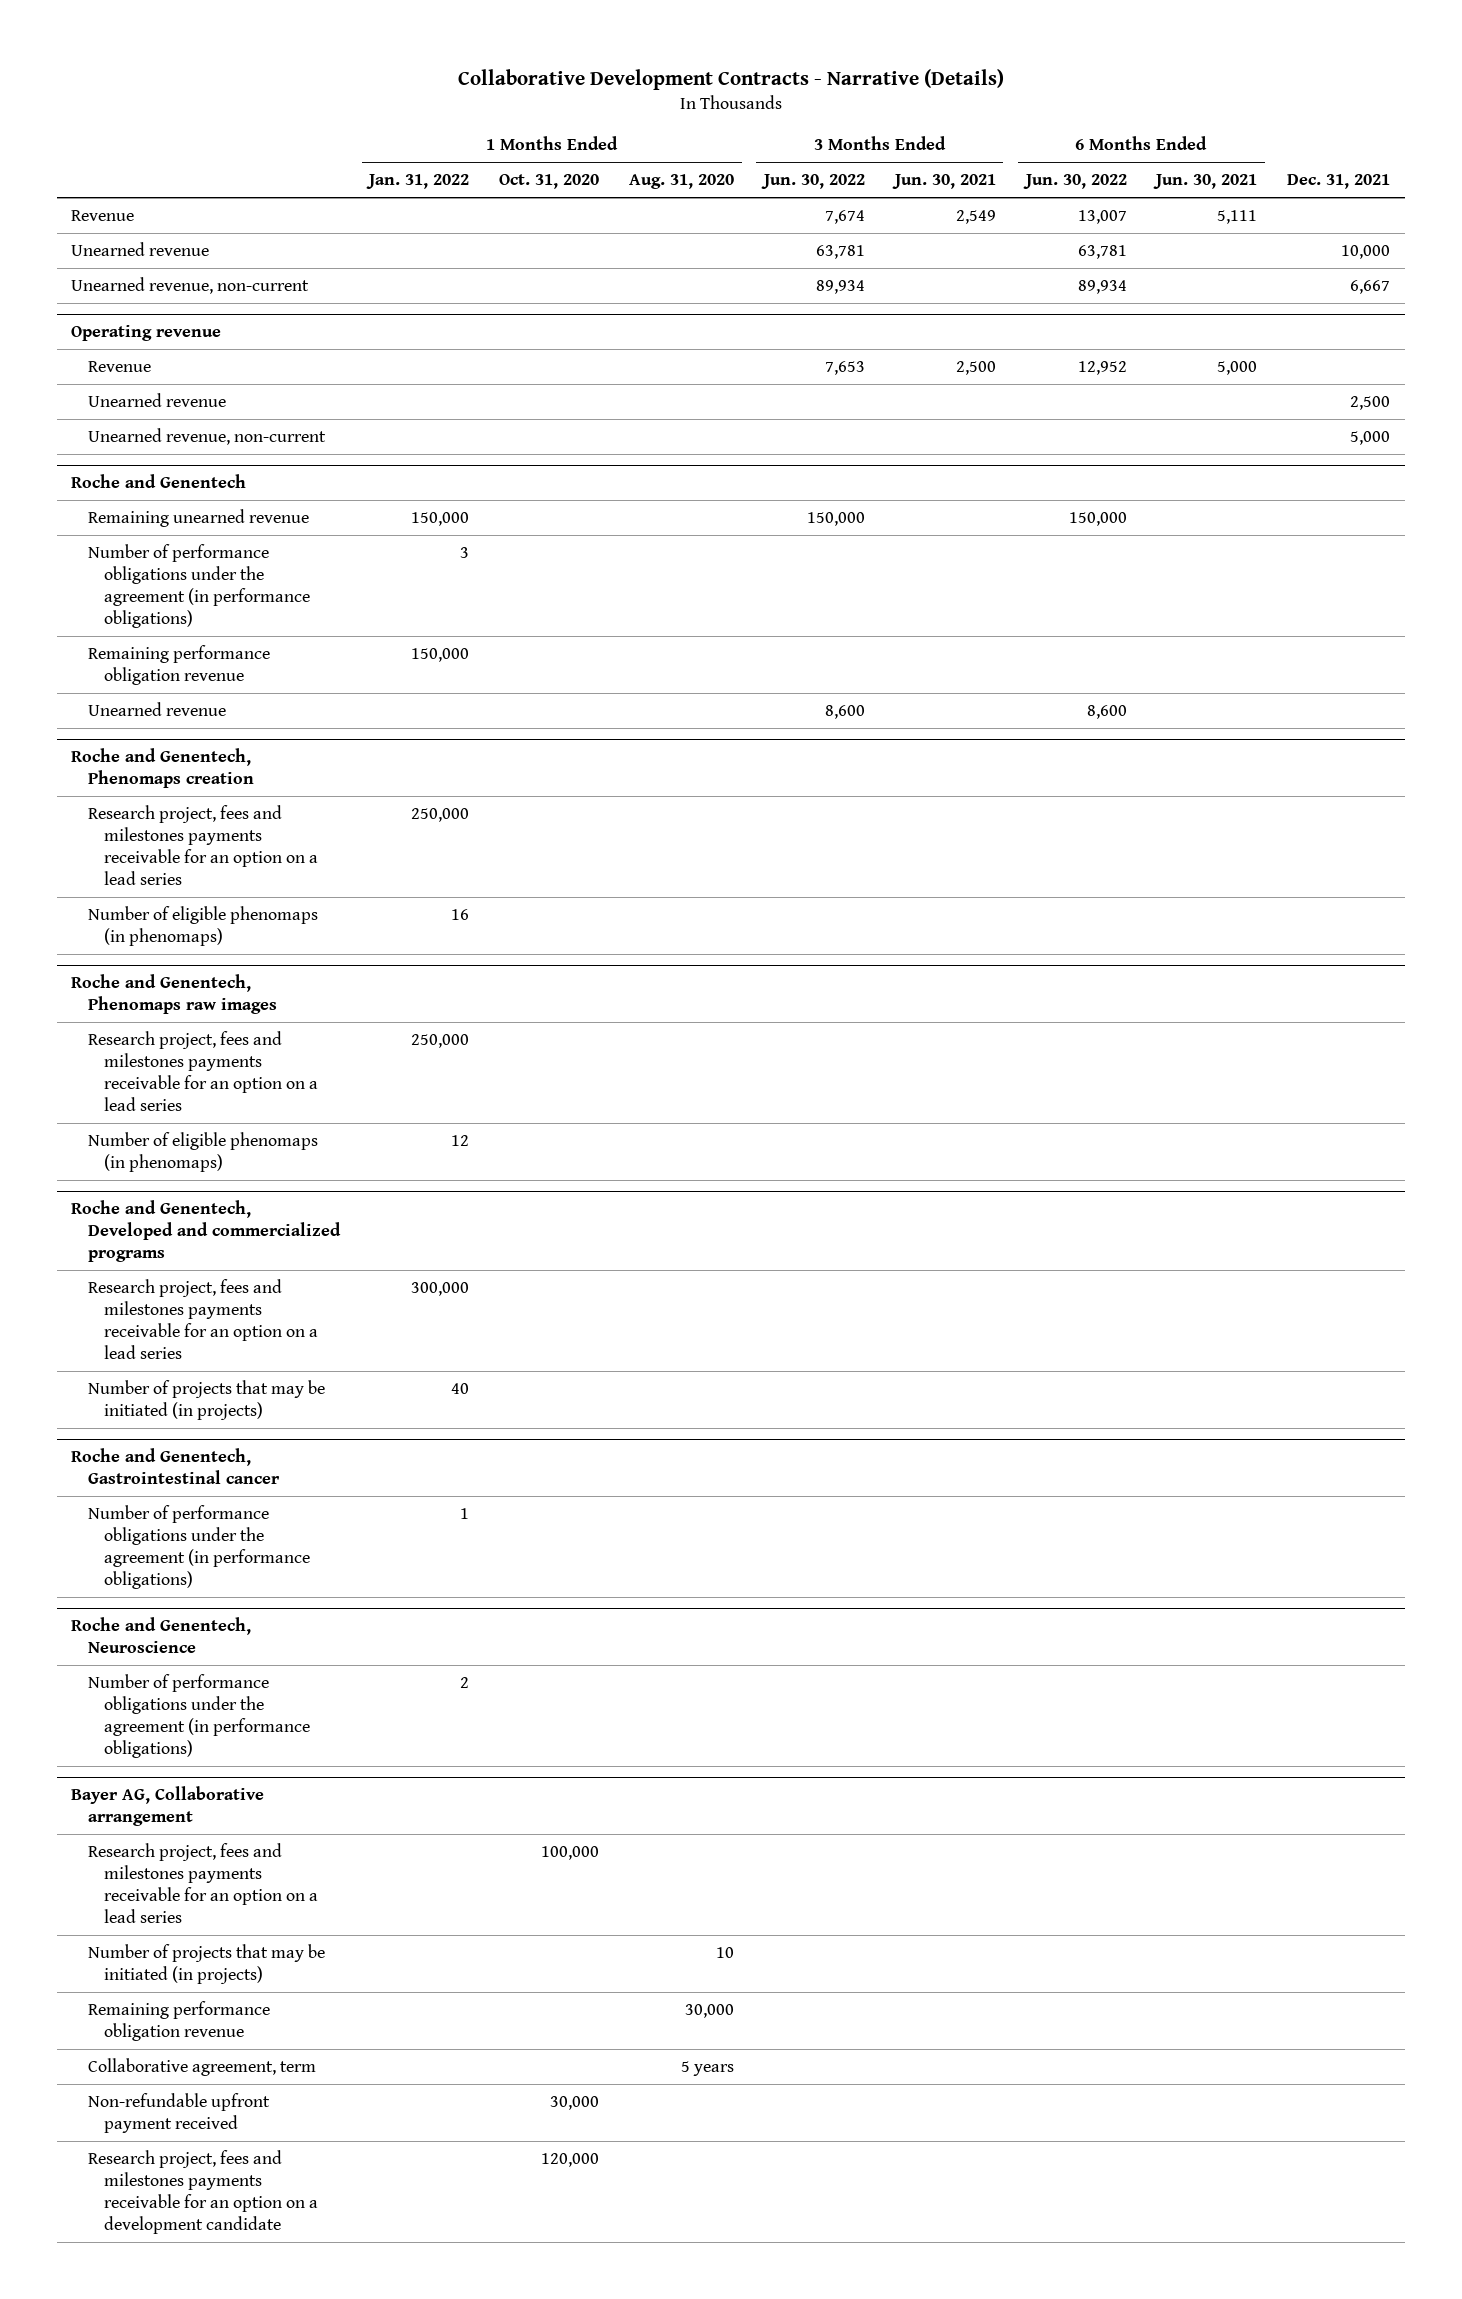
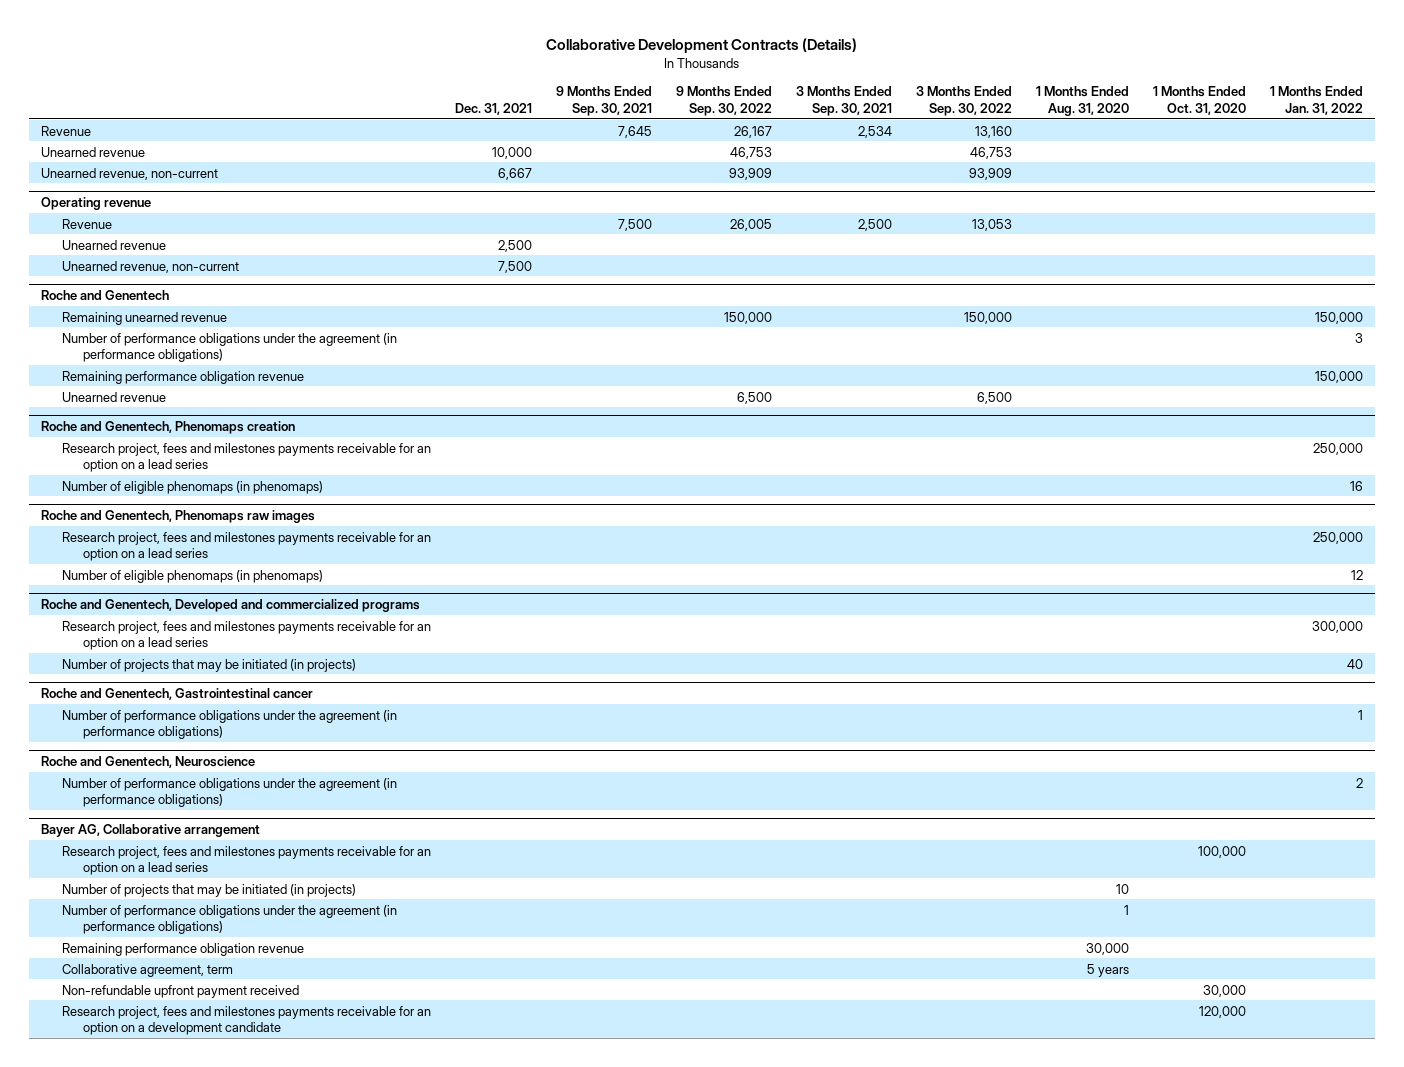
- Collaborative Development Contracts - Narrative (Details)
+ Collaborative Development Contracts (Details)
- | 1 Months Ended Jan. 31, 2022 | 1 Months Ended Oct. 31, 2020 | 1 Months Ended Aug. 31, 2020 | 3 Months Ended Jun. 30, 2022 | 3 Months Ended Jun. 30, 2021 | 6 Months Ended Jun. 30, 2022 | 6 Months Ended Jun. 30, 2021 | Dec. 31, 2021
+ | Dec. 31, 2021 | 9 Months Ended Sep. 30, 2021 | 9 Months Ended Sep. 30, 2022 | 3 Months Ended Sep. 30, 2021 | 3 Months Ended Sep. 30, 2022 | 1 Months Ended Aug. 31, 2020 | 1 Months Ended Oct. 31, 2020 | 1 Months Ended Jan. 31, 2022
@ Operating revenue
- Unearned revenue, non-current | | | | | | | | 5,000
+ Unearned revenue, non-current | 7,500 | | | | | | |
@ Bayer AG, Collaborative arrangement
+ Number of performance obligations under the agreement (in performance obligations) | | | | | | 1 | |

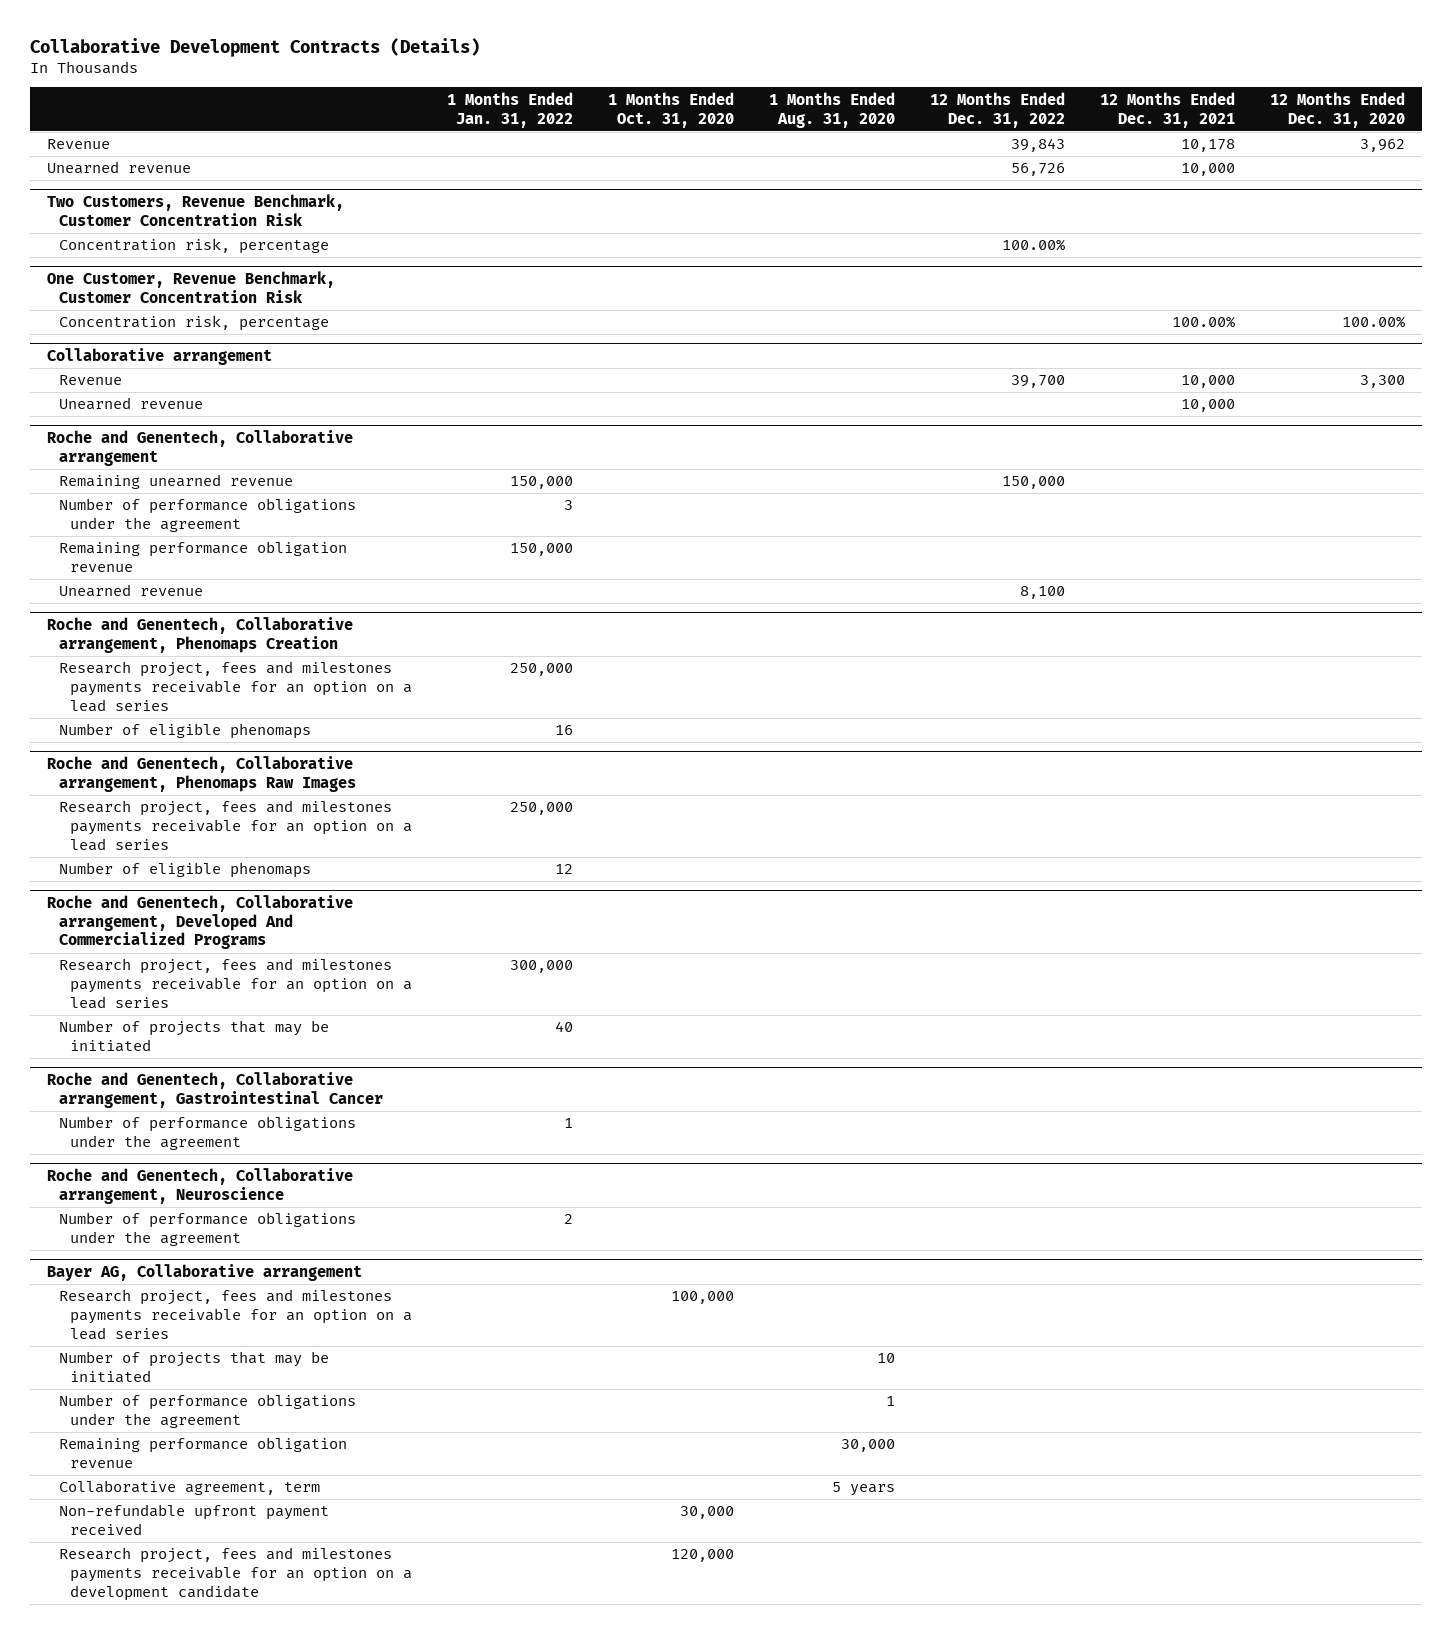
- | Dec. 31, 2021 | 9 Months Ended Sep. 30, 2021 | 9 Months Ended Sep. 30, 2022 | 3 Months Ended Sep. 30, 2021 | 3 Months Ended Sep. 30, 2022 | 1 Months Ended Aug. 31, 2020 | 1 Months Ended Oct. 31, 2020 | 1 Months Ended Jan. 31, 2022
+ | 1 Months Ended Jan. 31, 2022 | 1 Months Ended Oct. 31, 2020 | 1 Months Ended Aug. 31, 2020 | 12 Months Ended Dec. 31, 2022 | 12 Months Ended Dec. 31, 2021 | 12 Months Ended Dec. 31, 2020
- Unearned revenue, non-current | 6,667 | | 93,909 | | 93,909 | | |
- Operating revenue
- Revenue | | 7,500 | 26,005 | 2,500 | 13,053 | | |
- Unearned revenue | 2,500 | | | | | | |
- Unearned revenue, non-current | 7,500 | | | | | | |
- Roche and Genentech
+ Two Customers, Revenue Benchmark, Customer Concentration Risk
+ Concentration risk, percentage | | | | 100.00% | |
+ One Customer, Revenue Benchmark, Customer Concentration Risk
+ Concentration risk, percentage | | | | | 100.00% | 100.00%
+ Collaborative arrangement
+ Revenue | | | | 39,700 | 10,000 | 3,300
+ Unearned revenue | | | | | 10,000 |
+ Roche and Genentech, Collaborative arrangement
- Number of performance obligations under the agreement (in performance obligations) | | | | | | | | 3
+ Number of performance obligations under the agreement | 3 | | | | |
- Roche and Genentech, Phenomaps creation
+ Roche and Genentech, Collaborative arrangement, Phenomaps Creation
- Number of eligible phenomaps (in phenomaps) | | | | | | | | 16
- Roche and Genentech, Phenomaps raw images
+ Number of eligible phenomaps | 16 | | | | |
+ Roche and Genentech, Collaborative arrangement, Phenomaps Raw Images
- Number of eligible phenomaps (in phenomaps) | | | | | | | | 12
- Roche and Genentech, Developed and commercialized programs
+ Number of eligible phenomaps | 12 | | | | |
+ Roche and Genentech, Collaborative arrangement, Developed And Commercialized Programs
- Number of projects that may be initiated (in projects) | | | | | | | | 40
- Roche and Genentech, Gastrointestinal cancer
- Number of performance obligations under the agreement (in performance obligations) | | | | | | | | 1
- Roche and Genentech, Neuroscience
- Number of performance obligations under the agreement (in performance obligations) | | | | | | | | 2
+ Number of projects that may be initiated | 40 | | | | |
+ Roche and Genentech, Collaborative arrangement, Gastrointestinal Cancer
+ Number of performance obligations under the agreement | 1 | | | | |
+ Roche and Genentech, Collaborative arrangement, Neuroscience
+ Number of performance obligations under the agreement | 2 | | | | |
@ Bayer AG, Collaborative arrangement
- Number of projects that may be initiated (in projects) | | | | | | 10 | |
- Number of performance obligations under the agreement (in performance obligations) | | | | | | 1 | |
+ Number of projects that may be initiated | | | 10 | | |
+ Number of performance obligations under the agreement | | | 1 | | |

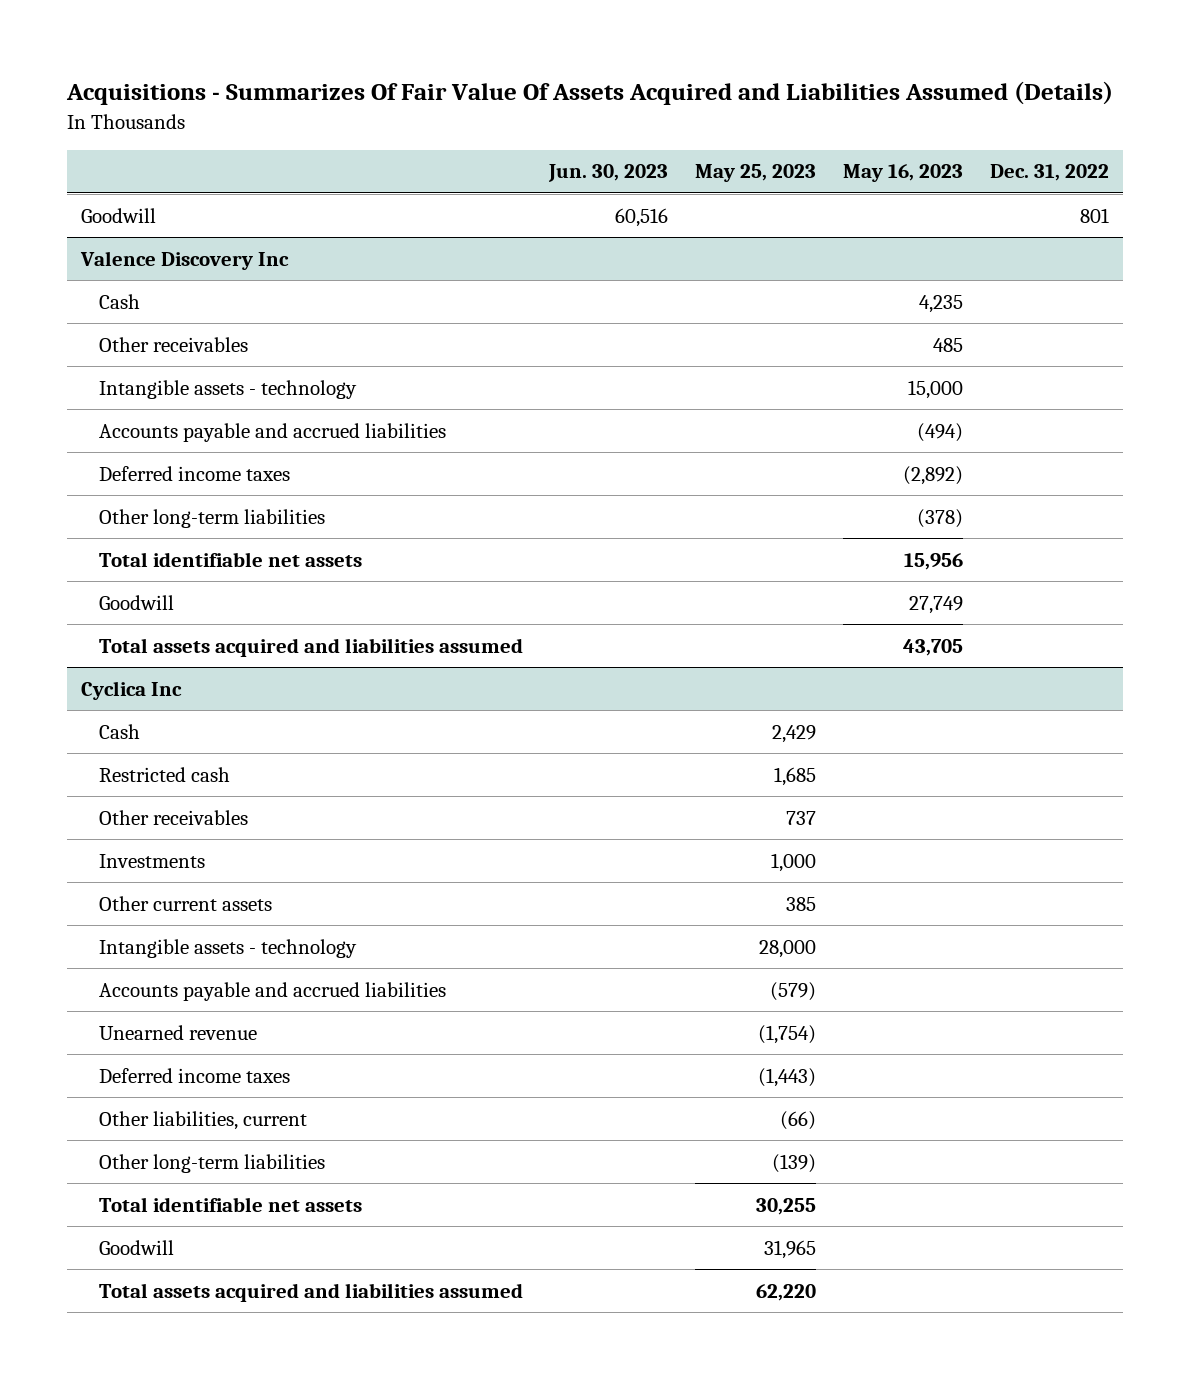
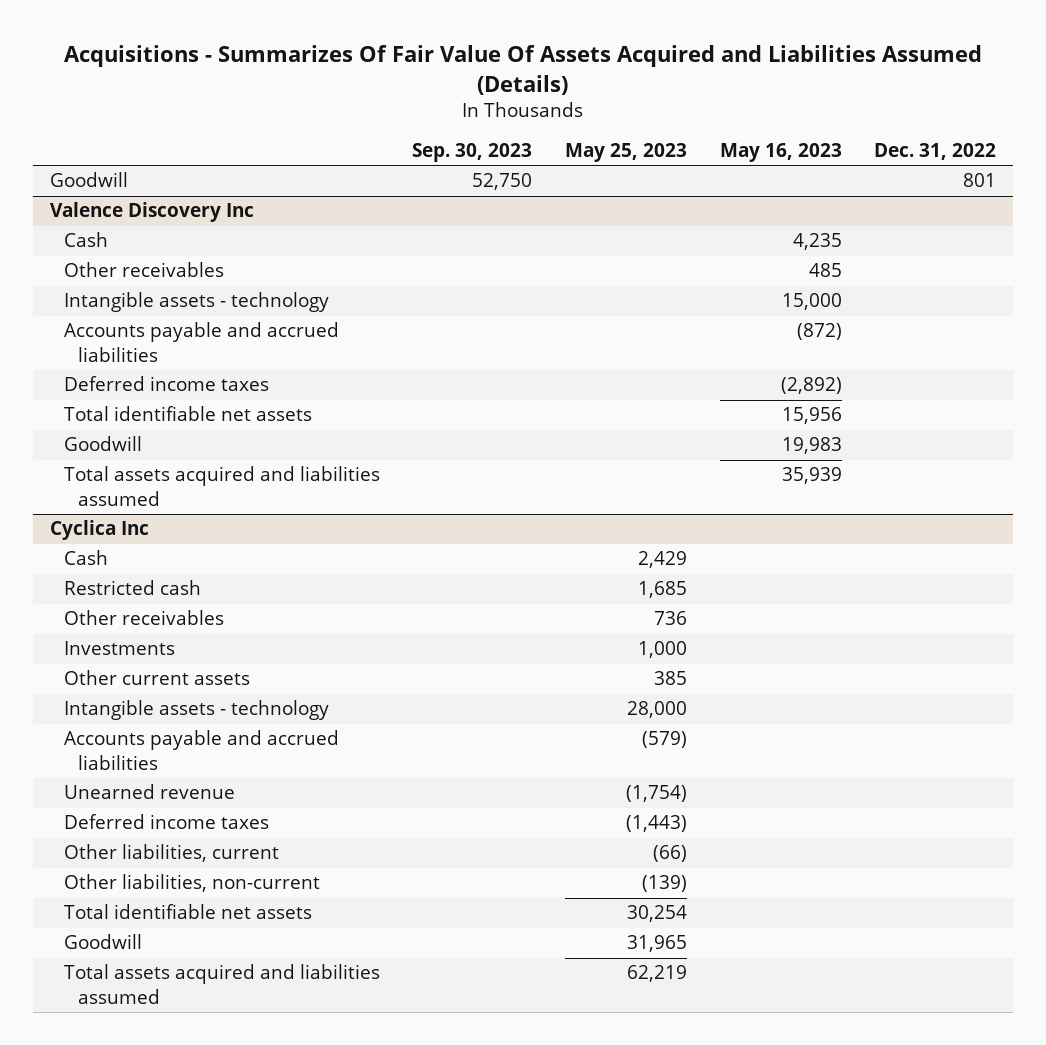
- | Jun. 30, 2023 | May 25, 2023 | May 16, 2023 | Dec. 31, 2022
+ | Sep. 30, 2023 | May 25, 2023 | May 16, 2023 | Dec. 31, 2022
@ Valence Discovery Inc
- Accounts payable and accrued liabilities | | | (494) |
+ Accounts payable and accrued liabilities | | | (872) |
- Other long-term liabilities | | | (378) |
- Goodwill | | | 27,749 |
- Total assets acquired and liabilities assumed | | | 43,705 |
+ Goodwill | | | 19,983 |
+ Total assets acquired and liabilities assumed | | | 35,939 |
@ Cyclica Inc
- Other receivables | | 737 | |
+ Other receivables | | 736 | |
- Other long-term liabilities | | (139) | |
- Total identifiable net assets | | 30,255 | |
+ Other liabilities, non-current | | (139) | |
+ Total identifiable net assets | | 30,254 | |
- Total assets acquired and liabilities assumed | | 62,220 | |
+ Total assets acquired and liabilities assumed | | 62,219 | |

